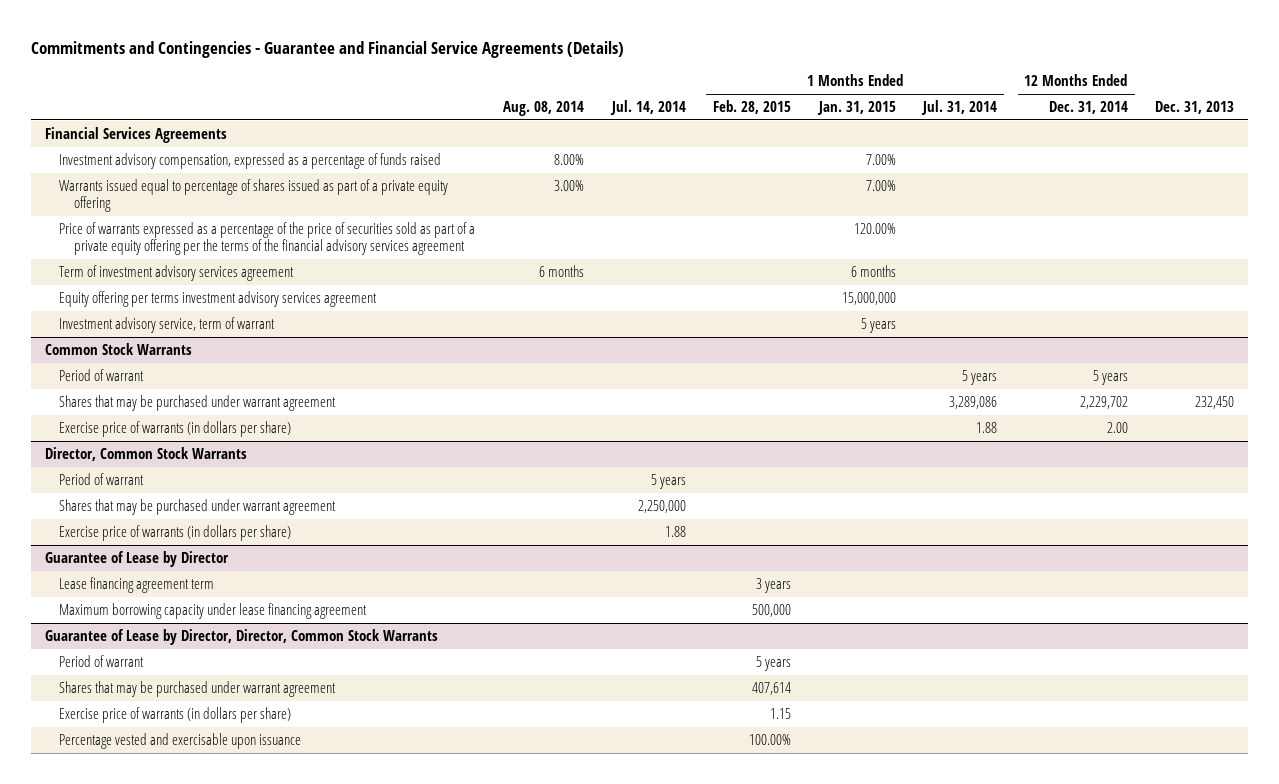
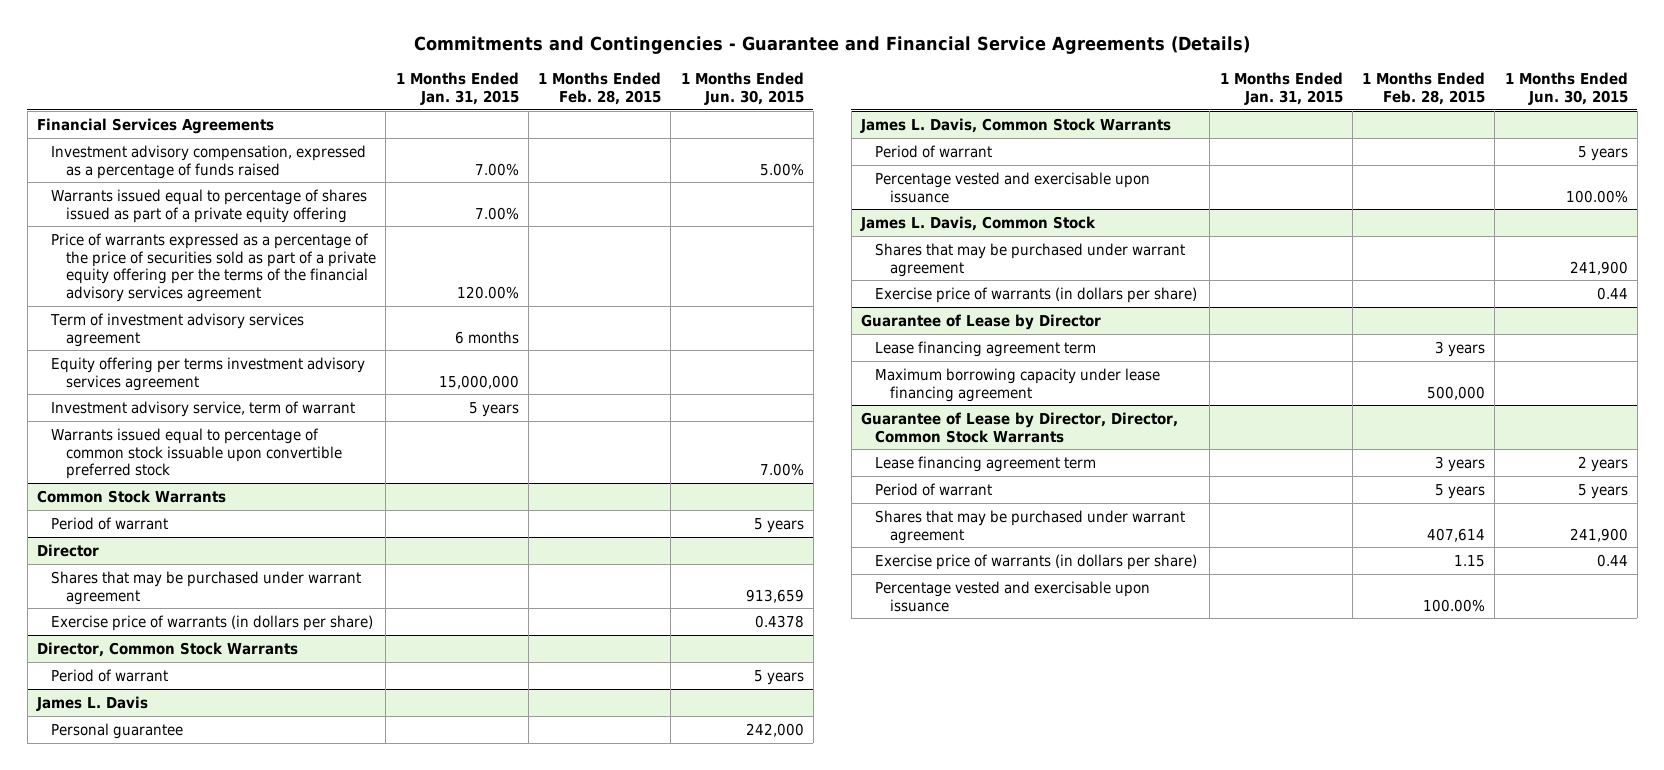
- | Aug. 08, 2014 | Jul. 14, 2014 | 1 Months Ended Feb. 28, 2015 | 1 Months Ended Jan. 31, 2015 | 1 Months Ended Jul. 31, 2014 | 12 Months Ended Dec. 31, 2014 | Dec. 31, 2013
+ | 1 Months Ended Jan. 31, 2015 | 1 Months Ended Feb. 28, 2015 | 1 Months Ended Jun. 30, 2015
+ Warrants issued equal to percentage of common stock issuable upon convertible preferred stock | | | 7.00%
@ Common Stock Warrants
- Shares that may be purchased under warrant agreement | | | | | 3,289,086 | 2,229,702 | 232,450
- Exercise price of warrants (in dollars per share) | | | | | 1.88 | 2.00 |
+ Director
+ Shares that may be purchased under warrant agreement | | | 913,659
+ Exercise price of warrants (in dollars per share) | | | 0.4378
@ Director, Common Stock Warrants
- Shares that may be purchased under warrant agreement | | 2,250,000 | | | | |
- Exercise price of warrants (in dollars per share) | | 1.88 | | | | |
+ James L. Davis
+ Personal guarantee | | | 242,000
+ James L. Davis, Common Stock Warrants
+ Period of warrant | | | 5 years
+ Percentage vested and exercisable upon issuance | | | 100.00%
+ James L. Davis, Common Stock
+ Shares that may be purchased under warrant agreement | | | 241,900
+ Exercise price of warrants (in dollars per share) | | | 0.44
@ Guarantee of Lease by Director, Director, Common Stock Warrants
+ Lease financing agreement term | | 3 years | 2 years

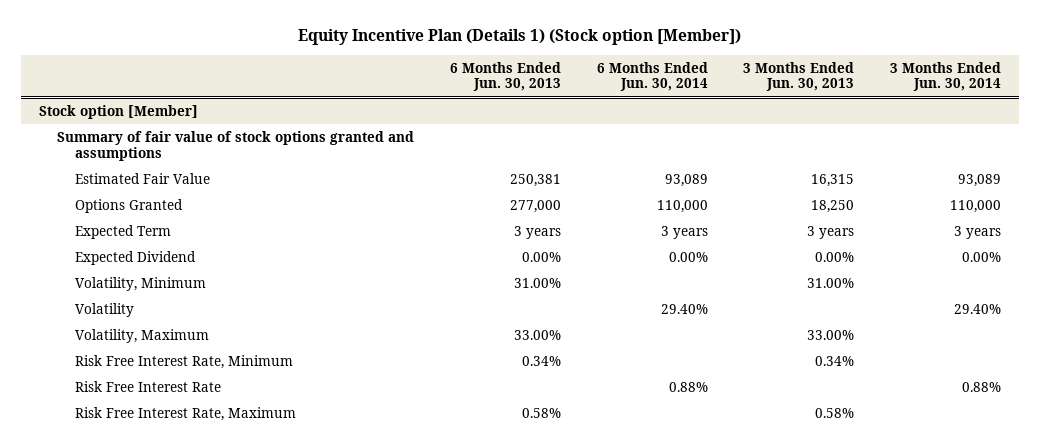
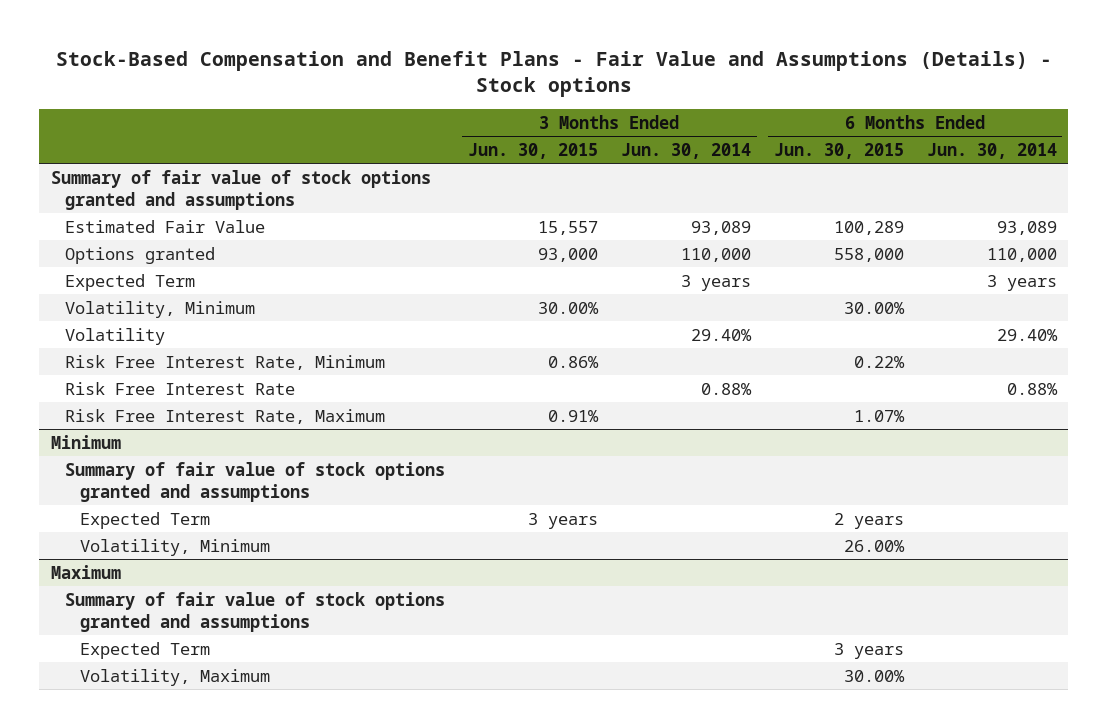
- Equity Incentive Plan (Details 1) (Stock option [Member])
+ Stock-Based Compensation and Benefit Plans - Fair Value and Assumptions (Details) - Stock options
- | 6 Months Ended Jun. 30, 2013 | 6 Months Ended Jun. 30, 2014 | 3 Months Ended Jun. 30, 2013 | 3 Months Ended Jun. 30, 2014
+ | 3 Months Ended Jun. 30, 2015 | 3 Months Ended Jun. 30, 2014 | 6 Months Ended Jun. 30, 2015 | 6 Months Ended Jun. 30, 2014
- Stock option [Member]
- Options Granted | 277,000 | 110,000 | 18,250 | 110,000
+ Options granted | 93,000 | 110,000 | 558,000 | 110,000
- Expected Dividend | 0.00% | 0.00% | 0.00% | 0.00%
- Volatility, Maximum | 33.00% | | 33.00% |
+ Minimum
+ Summary of fair value of stock options granted and assumptions
+ Expected Term | 3 years | | 2 years |
+ Volatility, Minimum | | | 26.00% |
+ Maximum
+ Summary of fair value of stock options granted and assumptions
+ Expected Term | | | 3 years |
+ Volatility, Maximum | | | 30.00% |

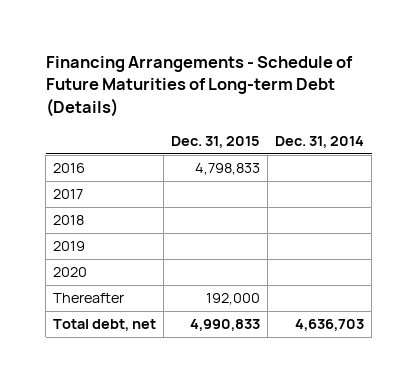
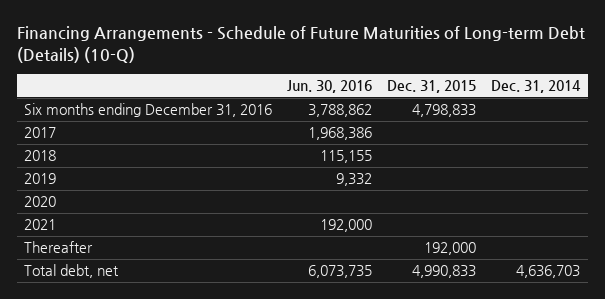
- Financing Arrangements - Schedule of Future Maturities of Long-term Debt (Details)
+ Financing Arrangements - Schedule of Future Maturities of Long-term Debt (Details) (10-Q)
- | Dec. 31, 2015 | Dec. 31, 2014
+ | Jun. 30, 2016 | Dec. 31, 2015 | Dec. 31, 2014
- 2016 | 4,798,833 |
+ Six months ending December 31, 2016 | 3,788,862 | 4,798,833 |
+ 2021 | 192,000 | |

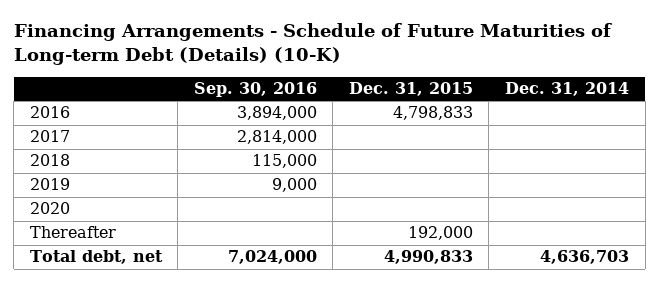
- Financing Arrangements - Schedule of Future Maturities of Long-term Debt (Details) (10-Q)
+ Financing Arrangements - Schedule of Future Maturities of Long-term Debt (Details) (10-K)
- | Jun. 30, 2016 | Dec. 31, 2015 | Dec. 31, 2014
+ | Sep. 30, 2016 | Dec. 31, 2015 | Dec. 31, 2014
- Six months ending December 31, 2016 | 3,788,862 | 4,798,833 |
+ 2016 | 3,894,000 | 4,798,833 |
- 2021 | 192,000 | |

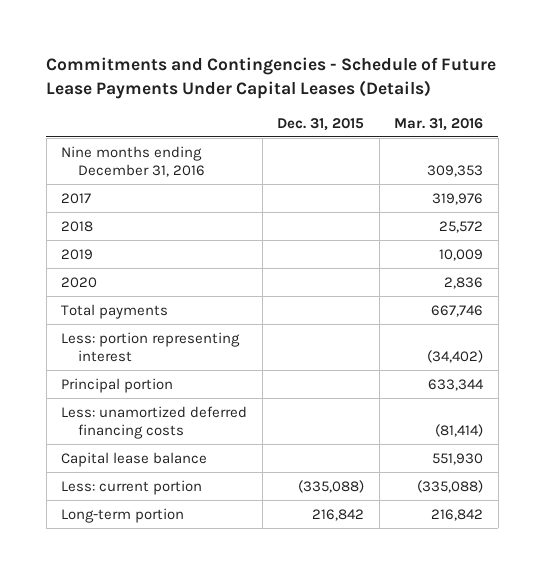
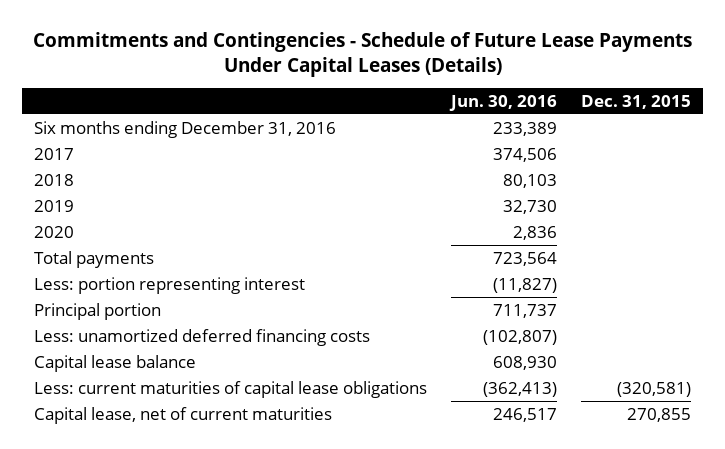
- | Dec. 31, 2015 | Mar. 31, 2016
+ | Jun. 30, 2016 | Dec. 31, 2015
- Nine months ending December 31, 2016 | | 309,353
+ Six months ending December 31, 2016 | 233,389 |
- Less: current portion | (335,088) | (335,088)
- Long-term portion | 216,842 | 216,842
+ Less: current maturities of capital lease obligations | (362,413) | (320,581)
+ Capital lease, net of current maturities | 246,517 | 270,855

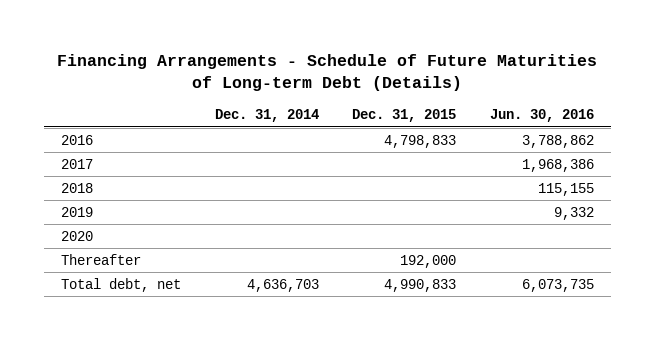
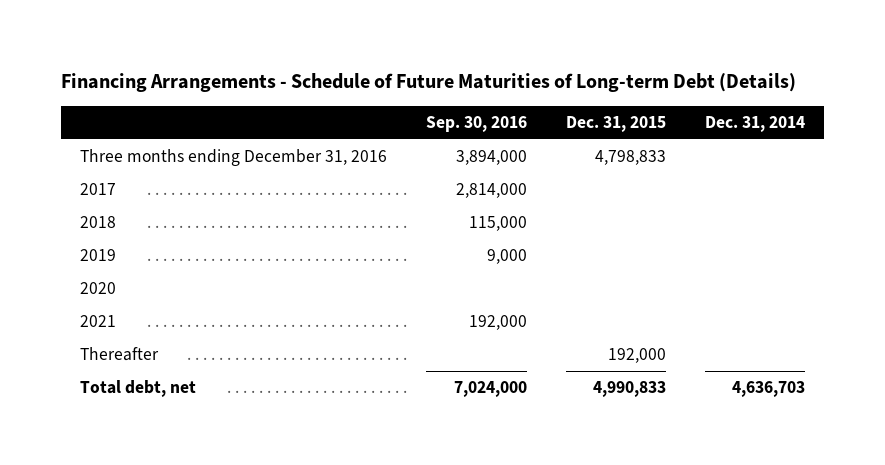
- | Dec. 31, 2014 | Dec. 31, 2015 | Jun. 30, 2016
+ | Sep. 30, 2016 | Dec. 31, 2015 | Dec. 31, 2014
- 2016 | | 4,798,833 | 3,788,862
+ Three months ending December 31, 2016 | 3,894,000 | 4,798,833 |
+ 2021 | 192,000 | |

